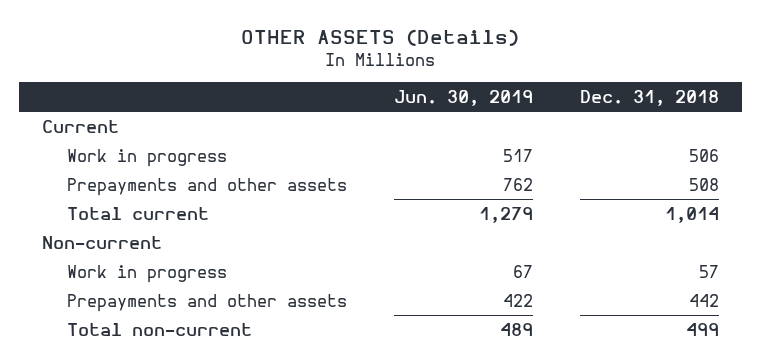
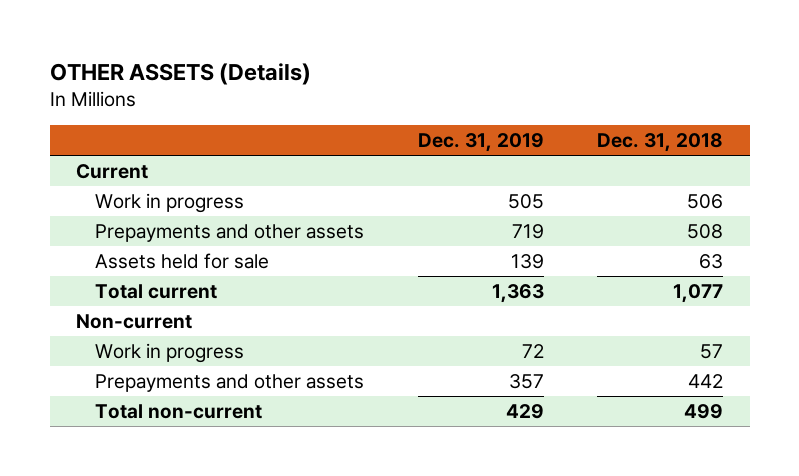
- | Jun. 30, 2019 | Dec. 31, 2018
+ | Dec. 31, 2019 | Dec. 31, 2018
- Total current | 1,279 | 1,014
+ Assets held for sale | 139 | 63
+ Total current | 1,363 | 1,077

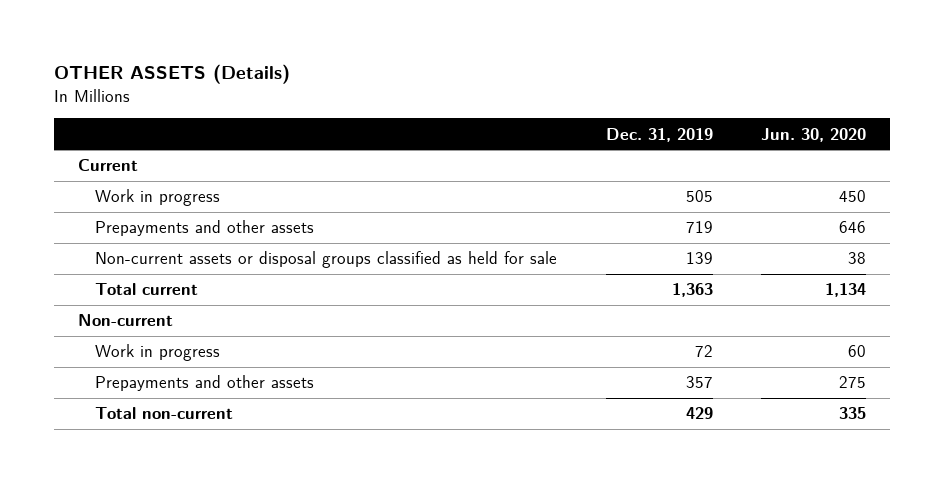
- | Dec. 31, 2019 | Dec. 31, 2018
+ | Dec. 31, 2019 | Jun. 30, 2020
- Assets held for sale | 139 | 63
+ Non-current assets or disposal groups classified as held for sale | 139 | 38

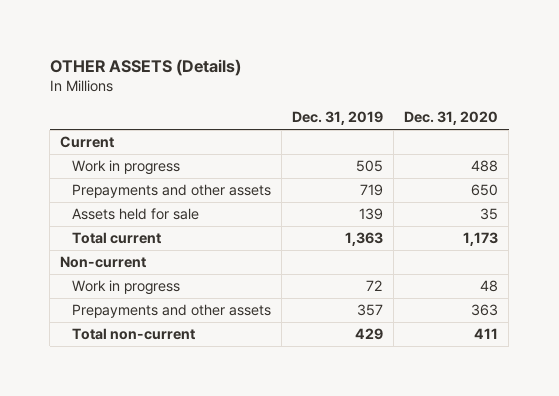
- | Dec. 31, 2019 | Jun. 30, 2020
+ | Dec. 31, 2019 | Dec. 31, 2020
- Non-current assets or disposal groups classified as held for sale | 139 | 38
+ Assets held for sale | 139 | 35

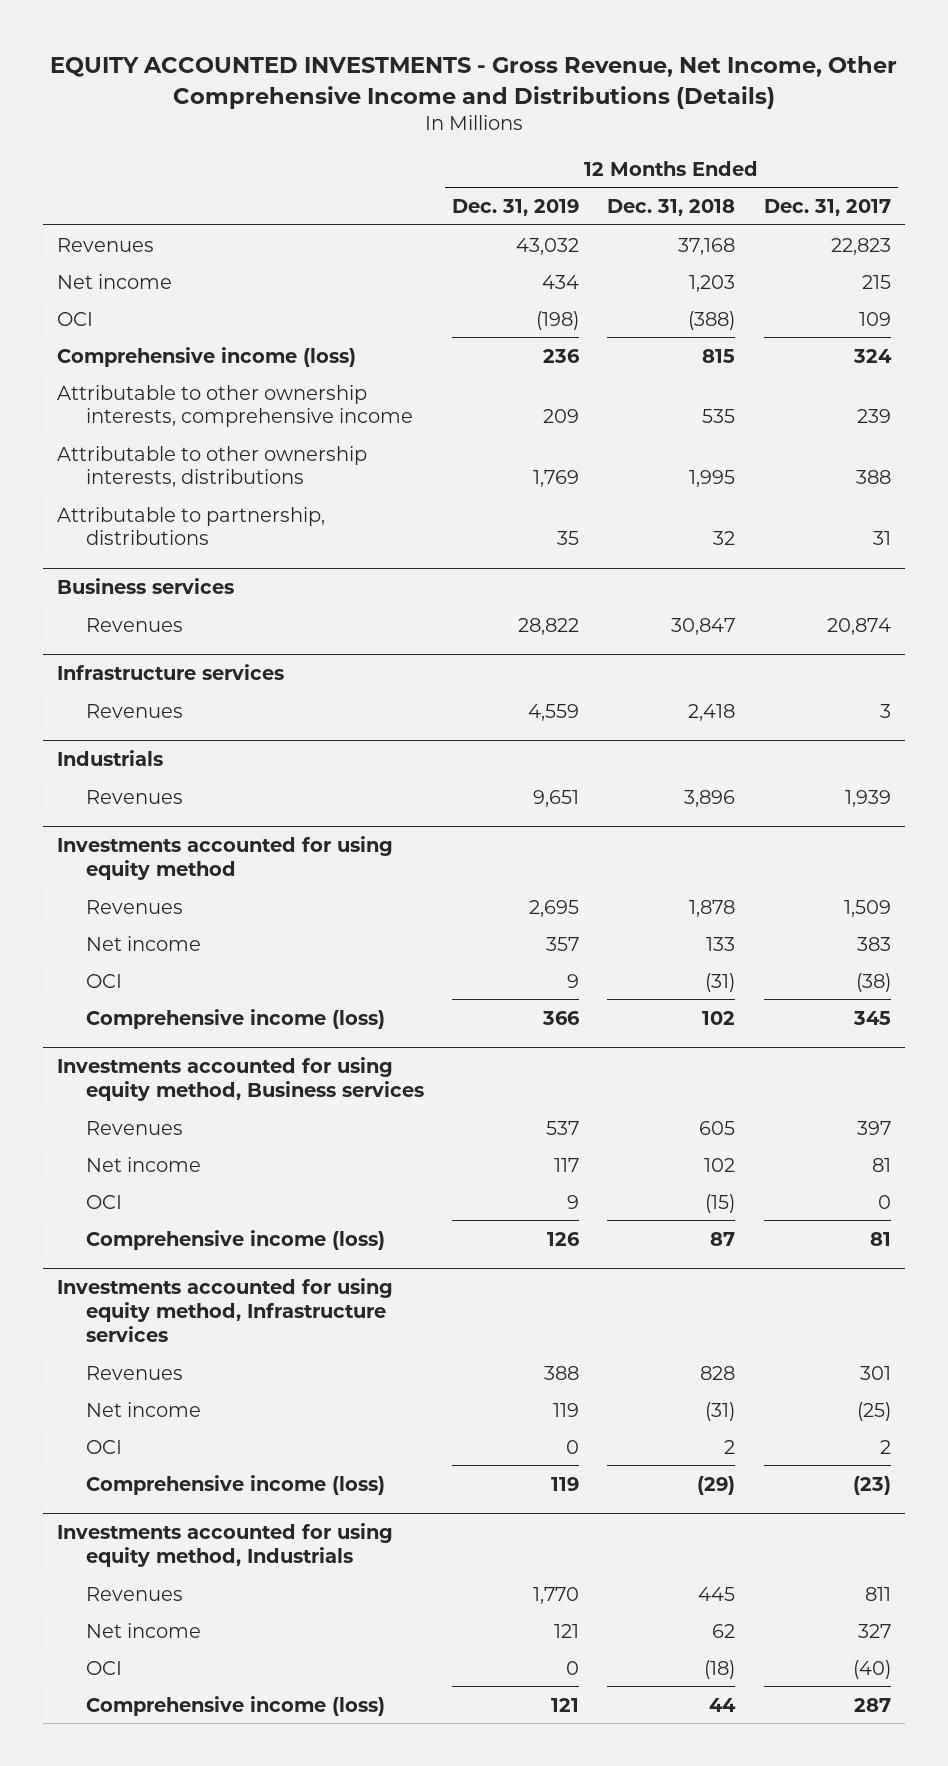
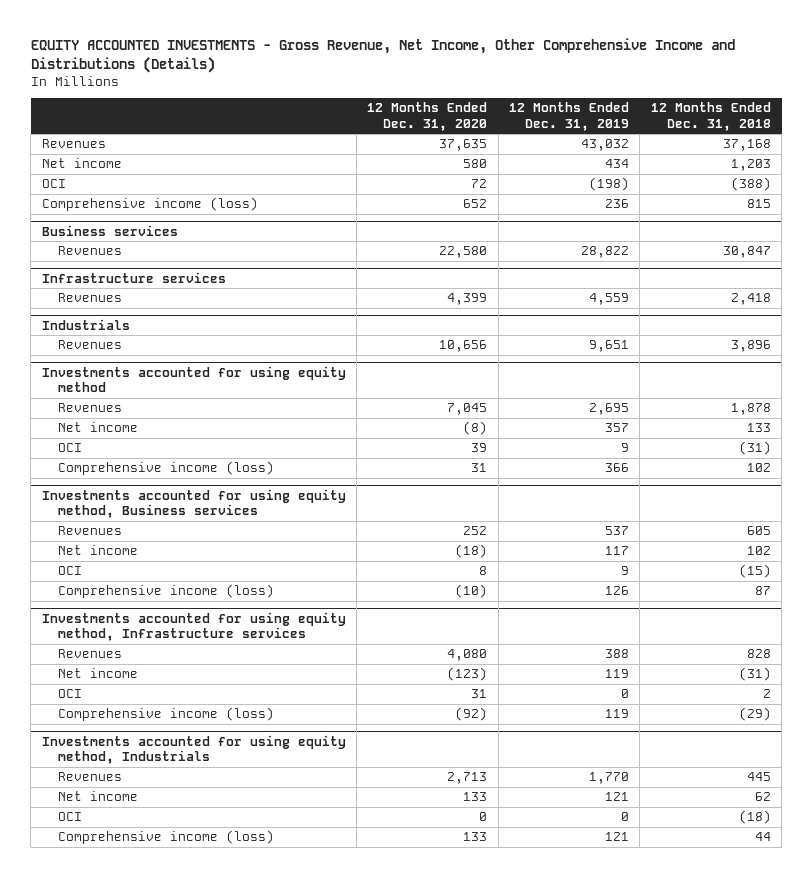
- | 12 Months Ended Dec. 31, 2019 | 12 Months Ended Dec. 31, 2018 | 12 Months Ended Dec. 31, 2017
+ | 12 Months Ended Dec. 31, 2020 | 12 Months Ended Dec. 31, 2019 | 12 Months Ended Dec. 31, 2018
- Attributable to other ownership interests, comprehensive income | 209 | 535 | 239
- Attributable to other ownership interests, distributions | 1,769 | 1,995 | 388
- Attributable to partnership, distributions | 35 | 32 | 31

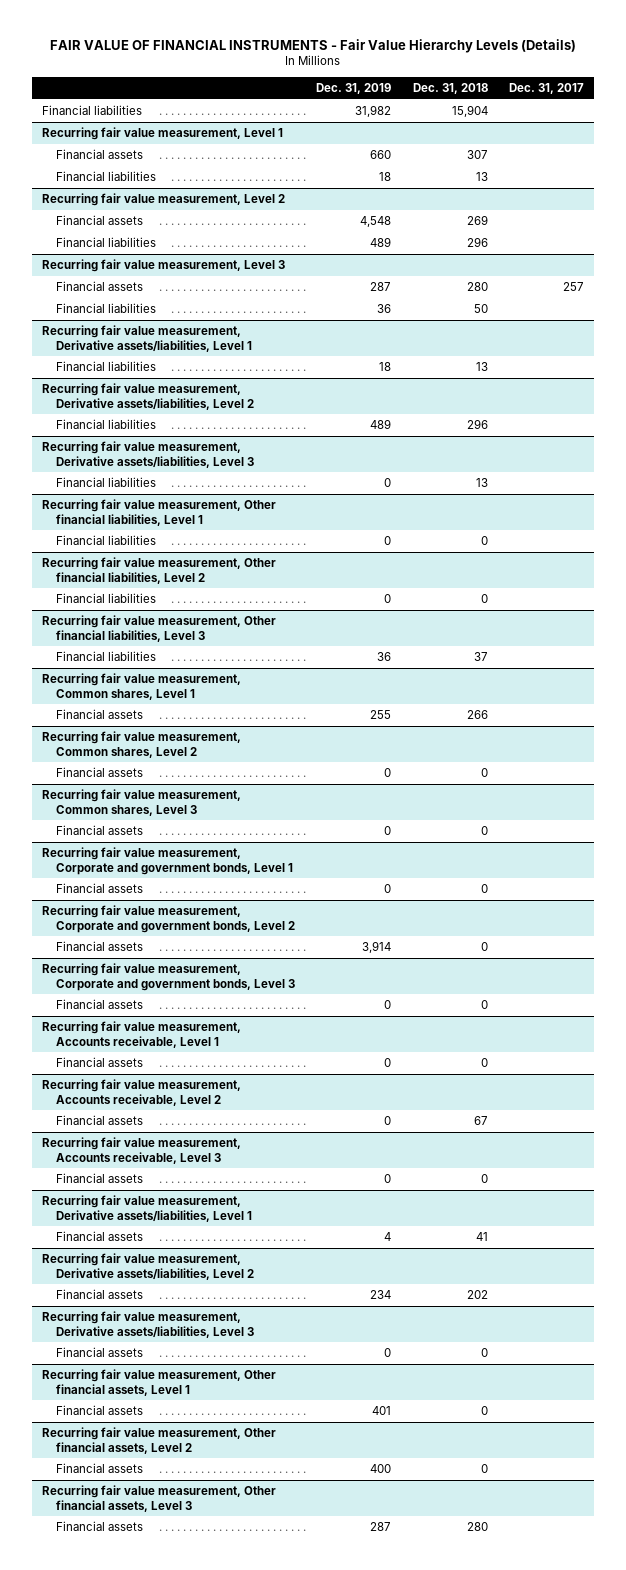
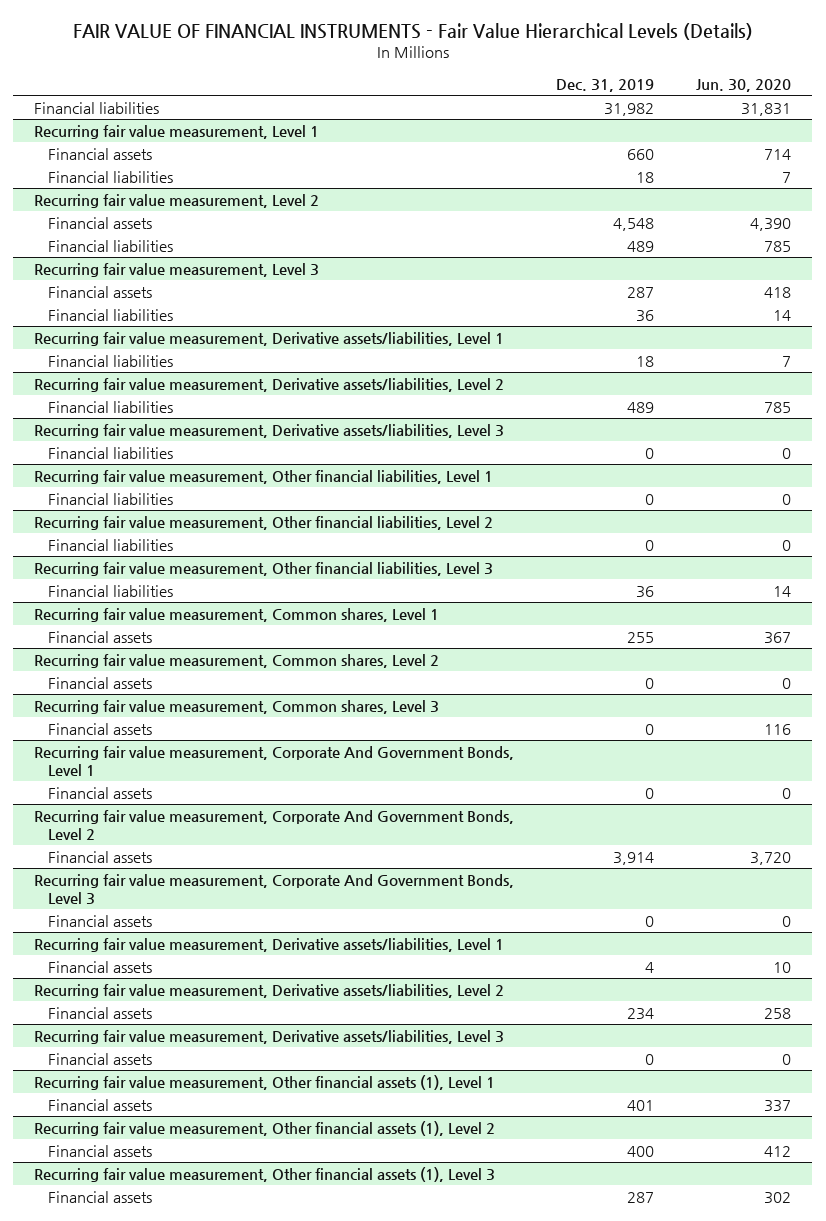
- FAIR VALUE OF FINANCIAL INSTRUMENTS - Fair Value Hierarchy Levels (Details)
+ FAIR VALUE OF FINANCIAL INSTRUMENTS - Fair Value Hierarchical Levels (Details)
- | Dec. 31, 2019 | Dec. 31, 2018 | Dec. 31, 2017
+ | Dec. 31, 2019 | Jun. 30, 2020
- Recurring fair value measurement, Corporate and government bonds, Level 1
+ Recurring fair value measurement, Corporate And Government Bonds, Level 1
- Recurring fair value measurement, Corporate and government bonds, Level 2
+ Recurring fair value measurement, Corporate And Government Bonds, Level 2
- Recurring fair value measurement, Corporate and government bonds, Level 3
- Financial assets | 0 | 0 |
- Recurring fair value measurement, Accounts receivable, Level 1
- Financial assets | 0 | 0 |
- Recurring fair value measurement, Accounts receivable, Level 2
- Financial assets | 0 | 67 |
- Recurring fair value measurement, Accounts receivable, Level 3
+ Recurring fair value measurement, Corporate And Government Bonds, Level 3
- Recurring fair value measurement, Other financial assets, Level 1
+ Recurring fair value measurement, Other financial assets (1), Level 1
- Recurring fair value measurement, Other financial assets, Level 2
+ Recurring fair value measurement, Other financial assets (1), Level 2
- Recurring fair value measurement, Other financial assets, Level 3
+ Recurring fair value measurement, Other financial assets (1), Level 3

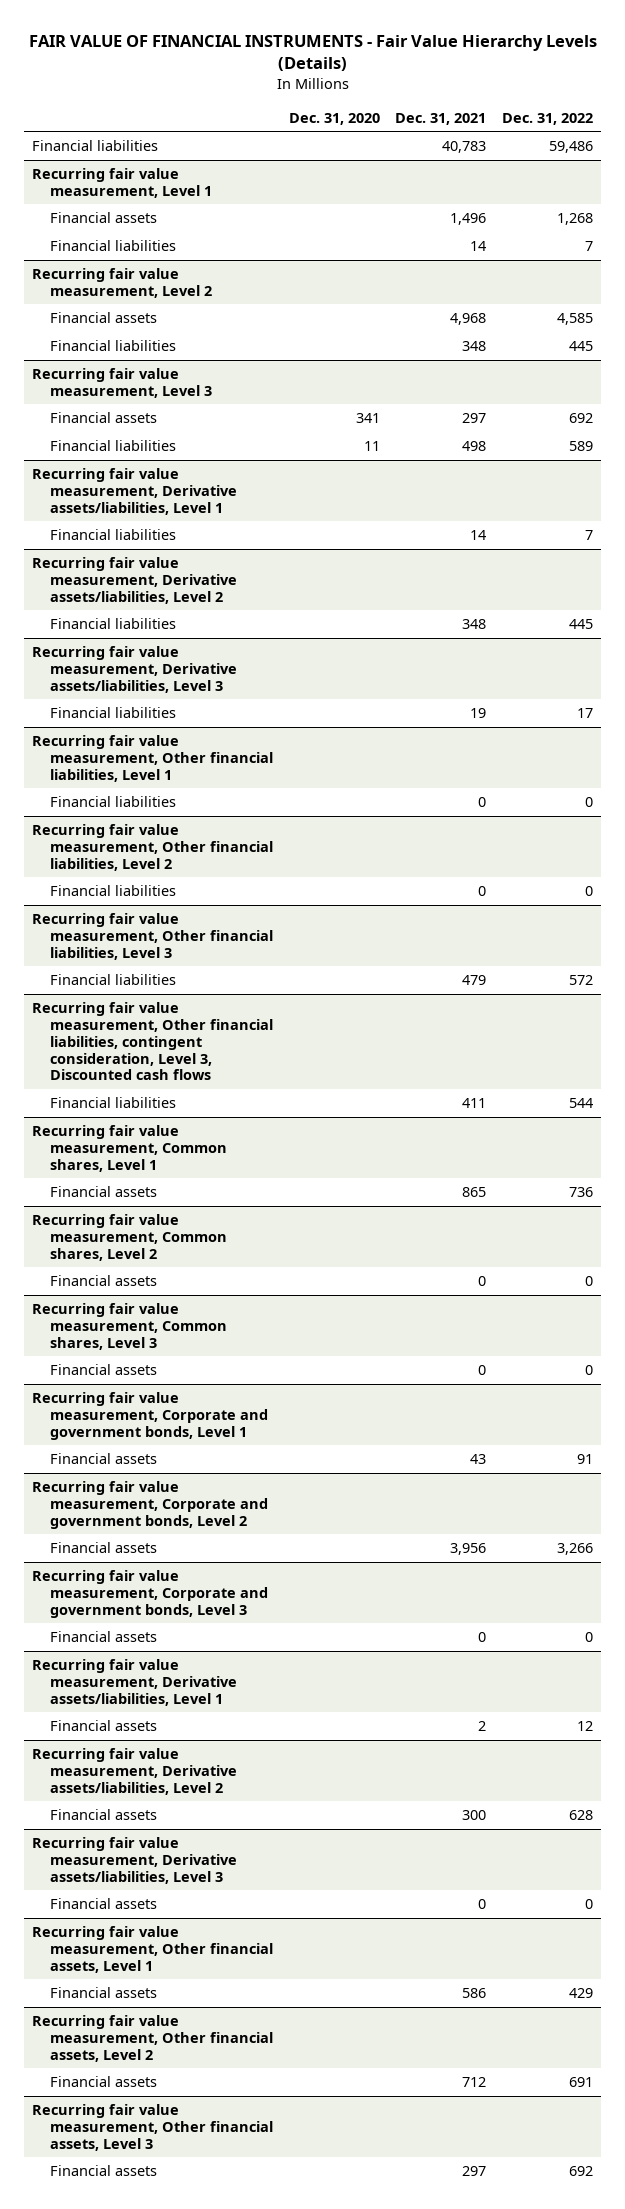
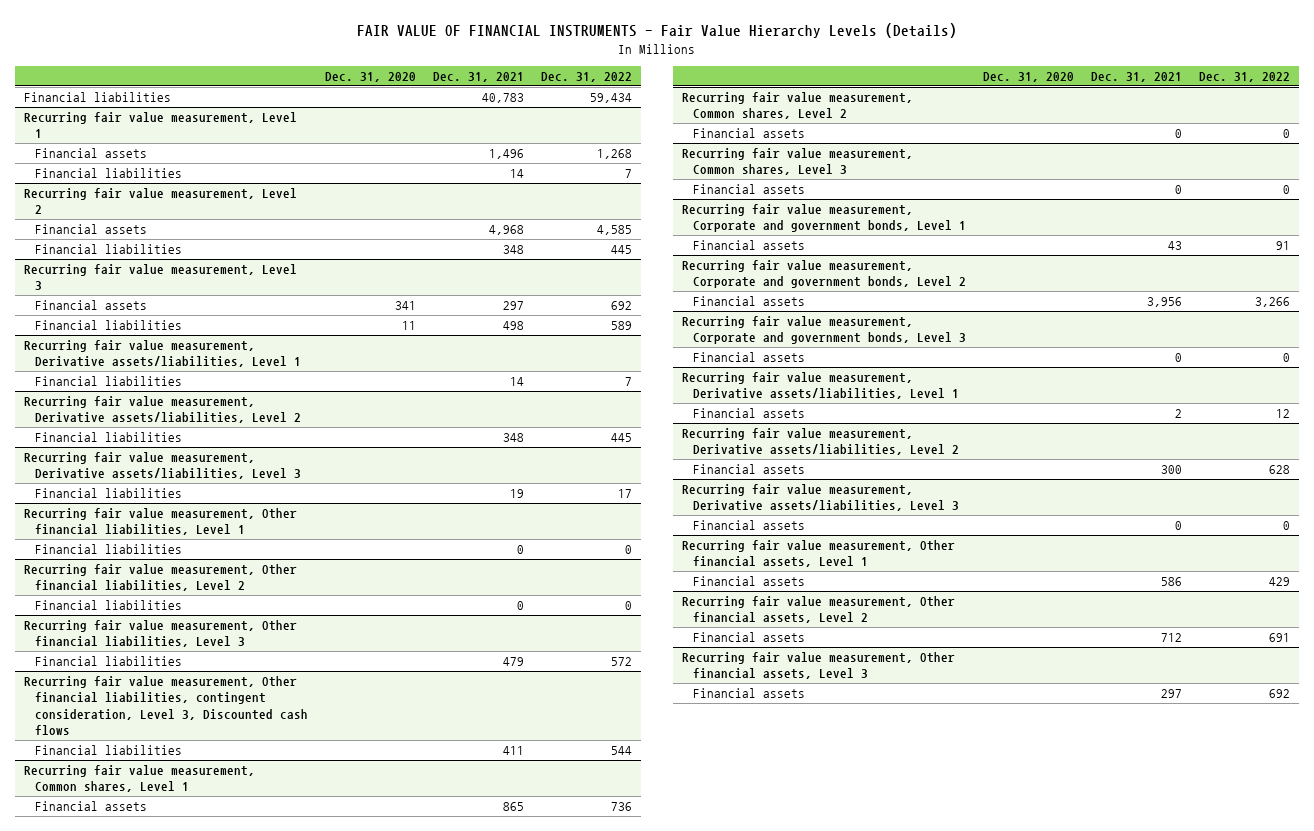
- Financial liabilities | | 40,783 | 59,486
+ Financial liabilities | | 40,783 | 59,434

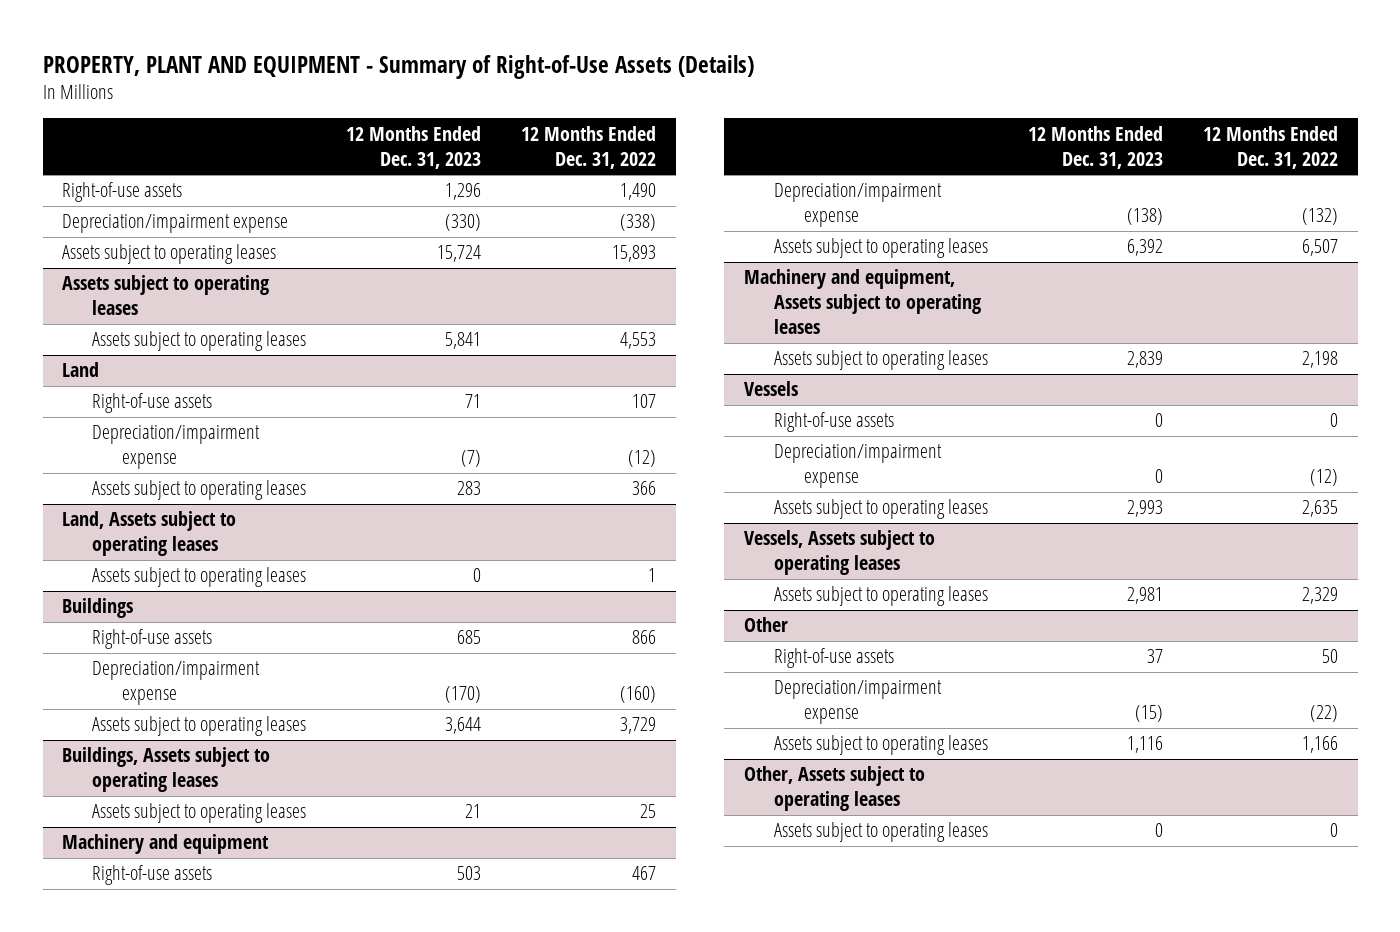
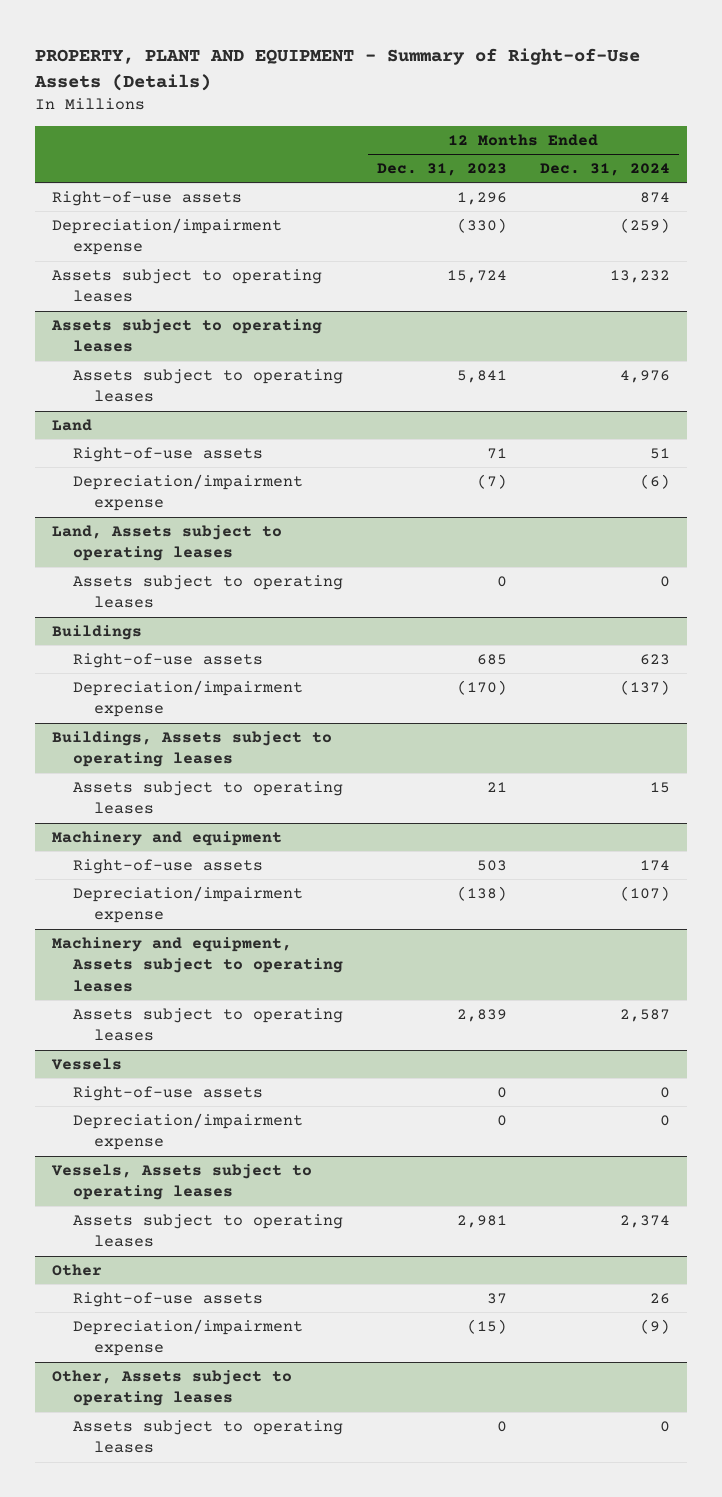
- | 12 Months Ended Dec. 31, 2023 | 12 Months Ended Dec. 31, 2022
+ | 12 Months Ended Dec. 31, 2023 | 12 Months Ended Dec. 31, 2024
@ Land
- Assets subject to operating leases | 283 | 366
@ Buildings
- Assets subject to operating leases | 3,644 | 3,729
@ Machinery and equipment
- Assets subject to operating leases | 6,392 | 6,507
@ Vessels
- Assets subject to operating leases | 2,993 | 2,635
@ Other
- Assets subject to operating leases | 1,116 | 1,166

